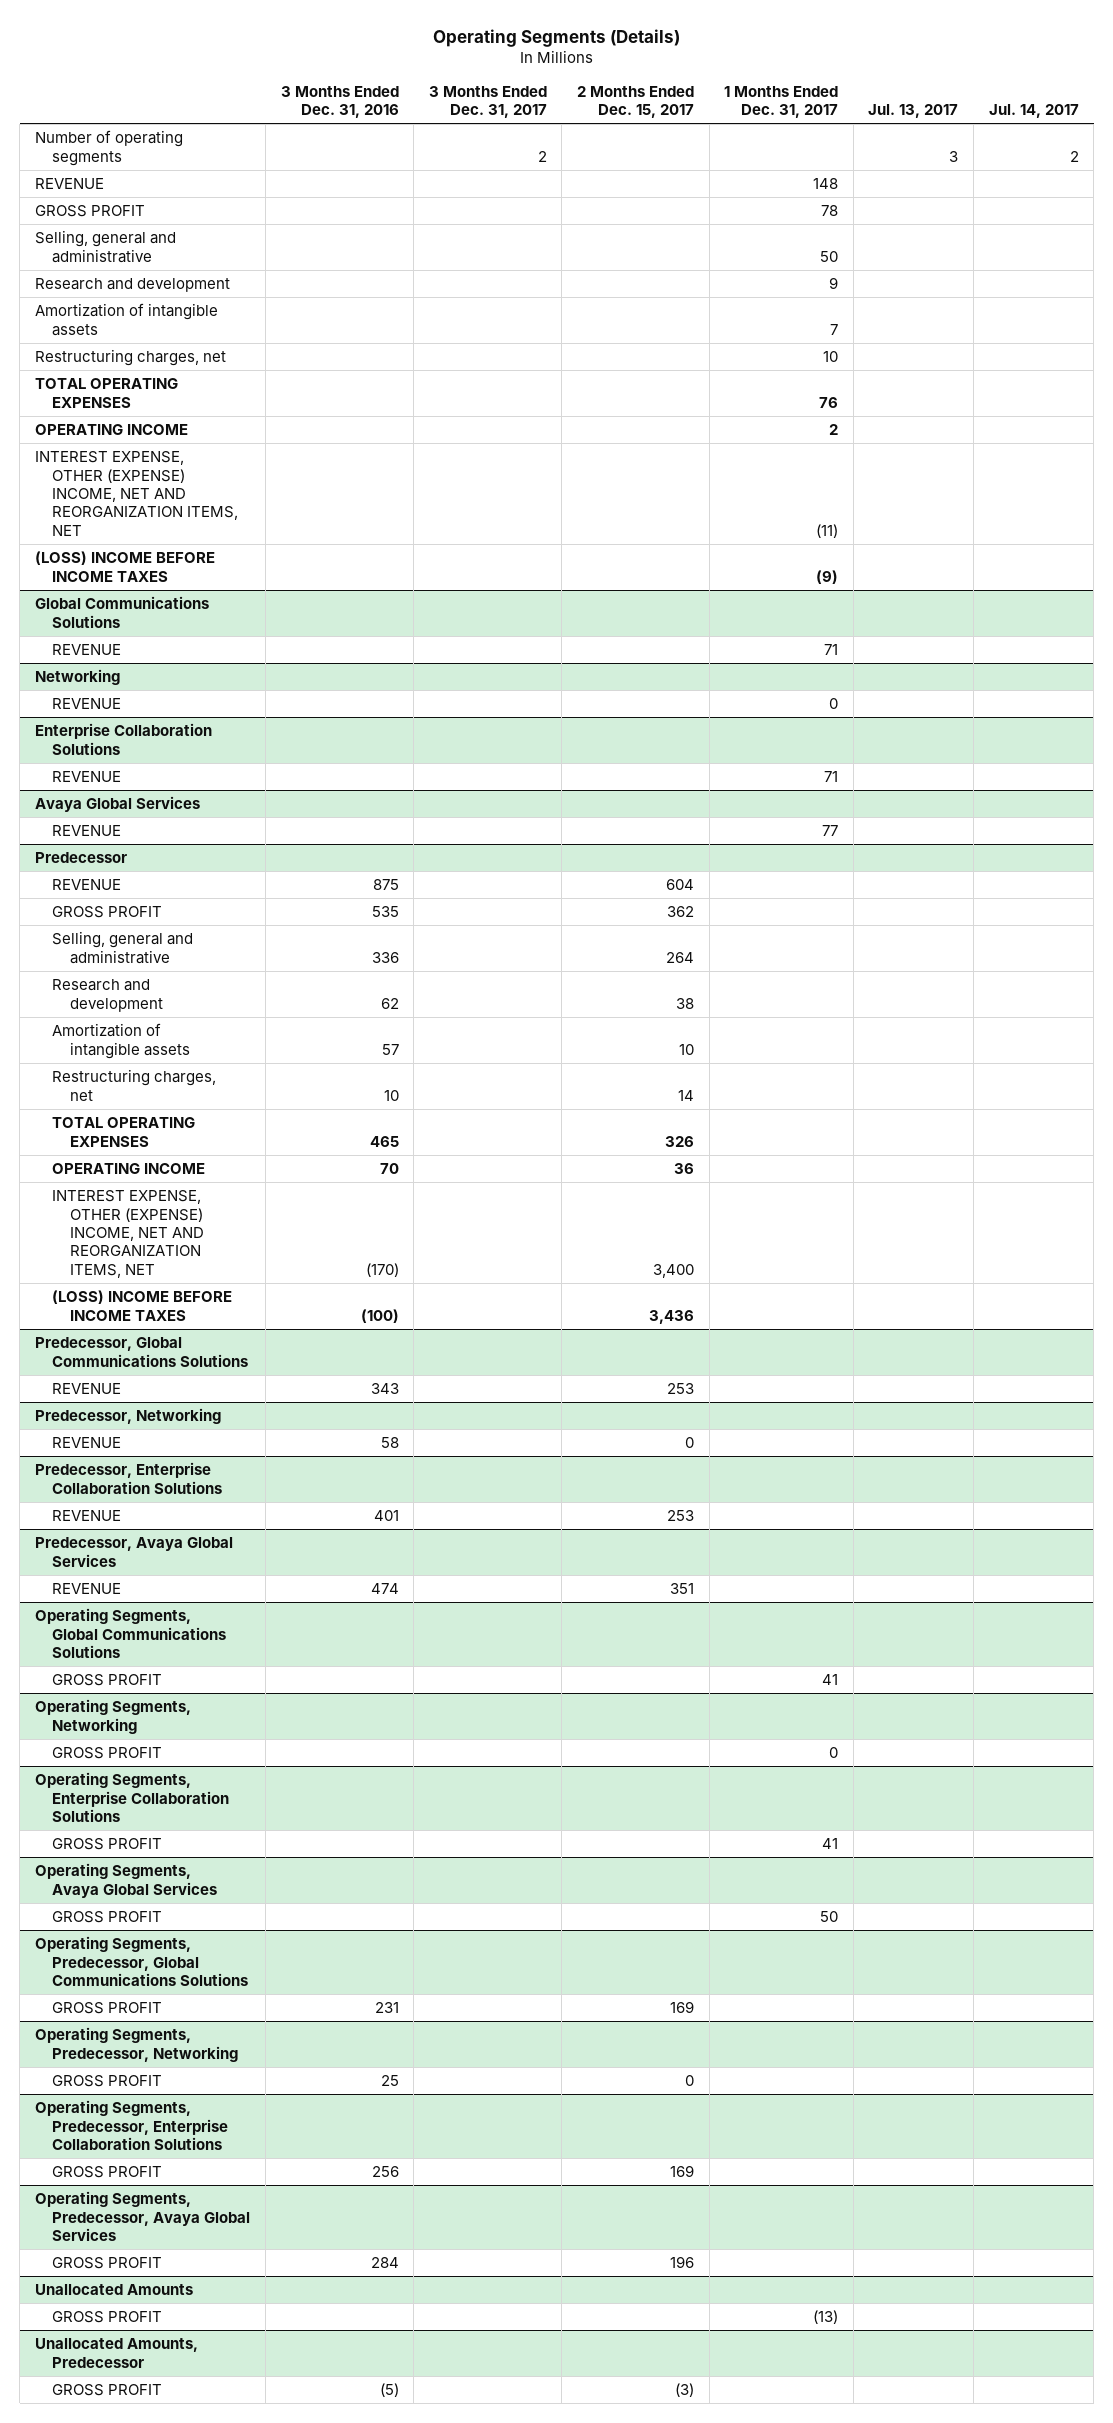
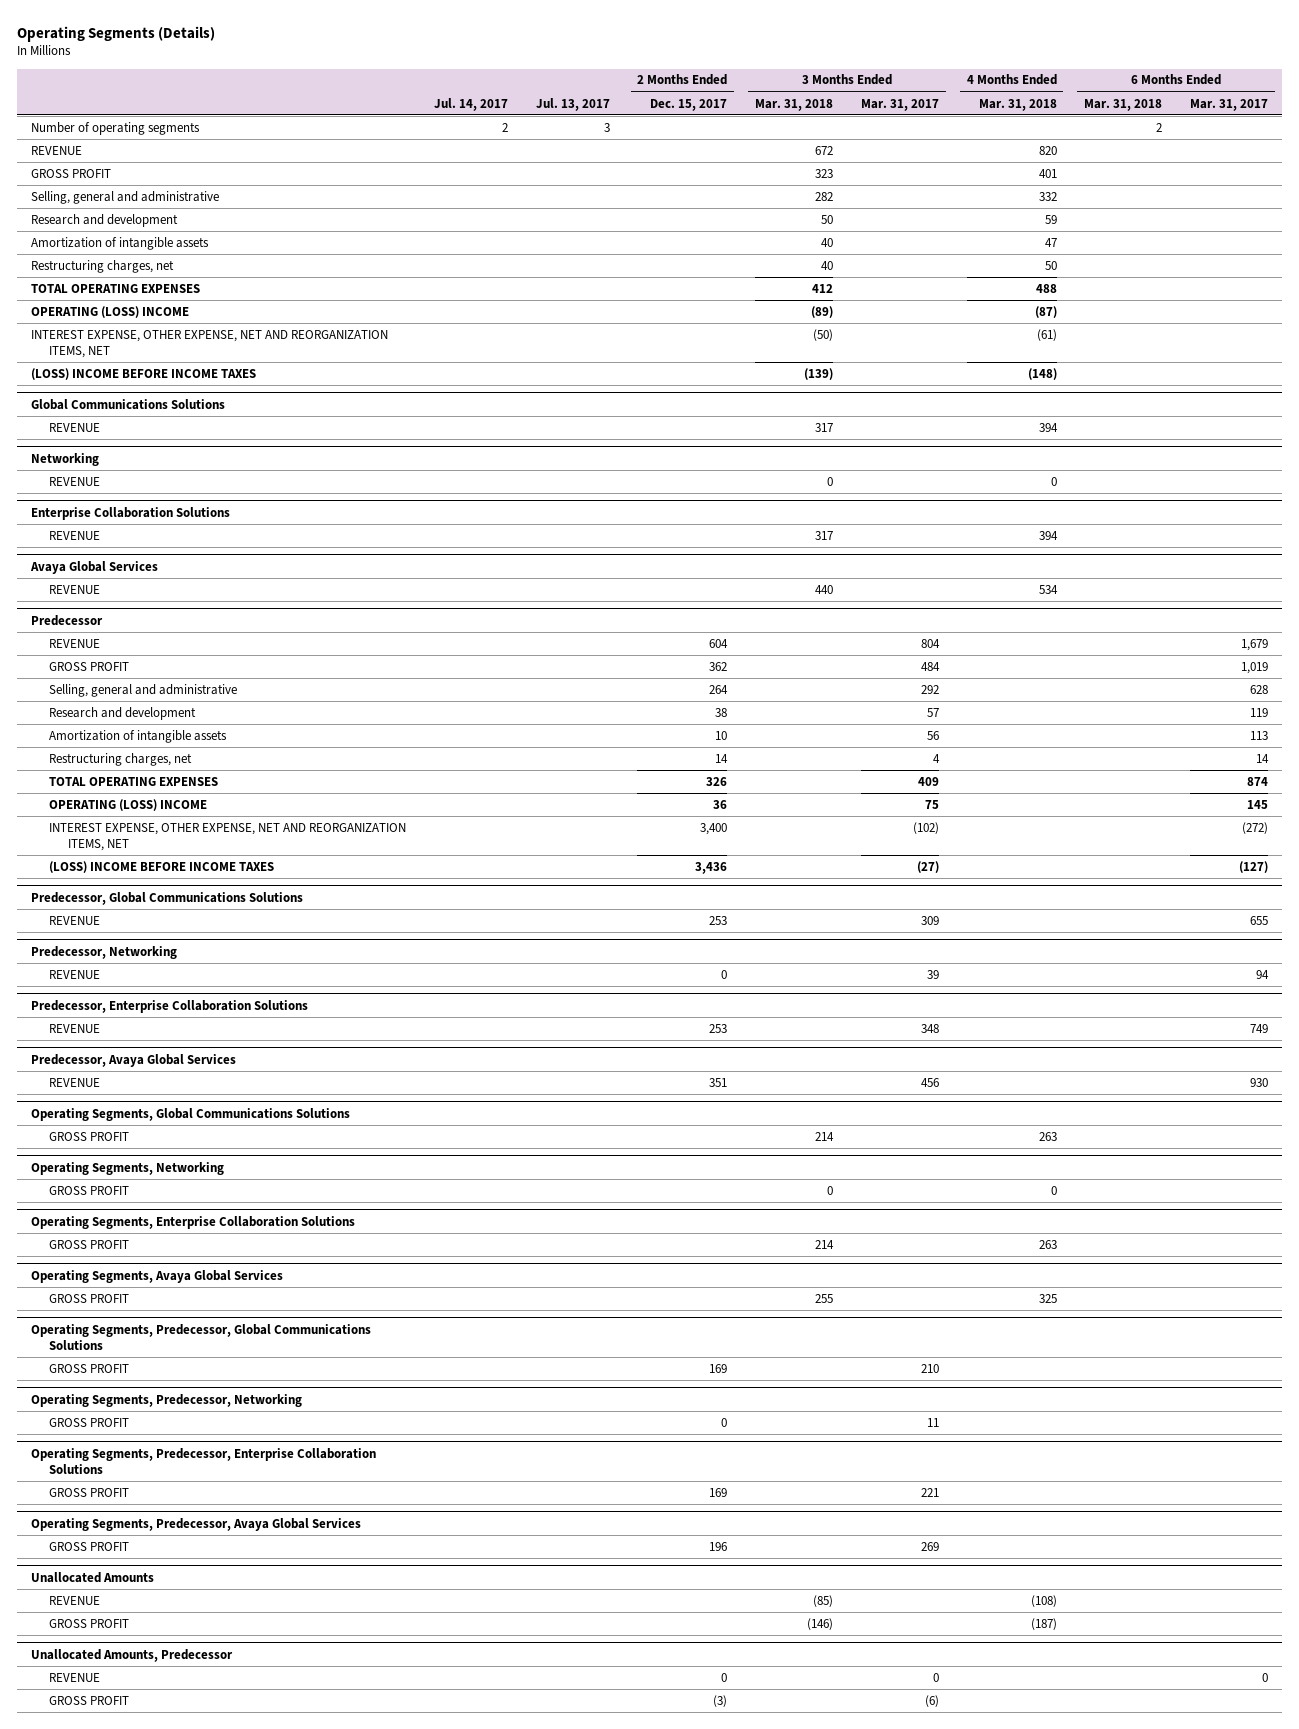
- | 3 Months Ended Dec. 31, 2016 | 3 Months Ended Dec. 31, 2017 | 2 Months Ended Dec. 15, 2017 | 1 Months Ended Dec. 31, 2017 | Jul. 13, 2017 | Jul. 14, 2017
+ | Jul. 14, 2017 | Jul. 13, 2017 | 2 Months Ended Dec. 15, 2017 | 3 Months Ended Mar. 31, 2018 | 3 Months Ended Mar. 31, 2017 | 4 Months Ended Mar. 31, 2018 | 6 Months Ended Mar. 31, 2018 | 6 Months Ended Mar. 31, 2017
- OPERATING INCOME | | | | 2 | |
- INTEREST EXPENSE, OTHER (EXPENSE) INCOME, NET AND REORGANIZATION ITEMS, NET | | | | (11) | |
+ OPERATING (LOSS) INCOME | | | | (89) | | (87) | |
+ INTEREST EXPENSE, OTHER EXPENSE, NET AND REORGANIZATION ITEMS, NET | | | | (50) | | (61) | |
@ Predecessor
- OPERATING INCOME | 70 | | 36 | | |
- INTEREST EXPENSE, OTHER (EXPENSE) INCOME, NET AND REORGANIZATION ITEMS, NET | (170) | | 3,400 | | |
+ OPERATING (LOSS) INCOME | | | 36 | | 75 | | | 145
+ INTEREST EXPENSE, OTHER EXPENSE, NET AND REORGANIZATION ITEMS, NET | | | 3,400 | | (102) | | | (272)
@ Unallocated Amounts
+ REVENUE | | | | (85) | | (108) | |
@ Unallocated Amounts, Predecessor
+ REVENUE | | | 0 | | 0 | | | 0

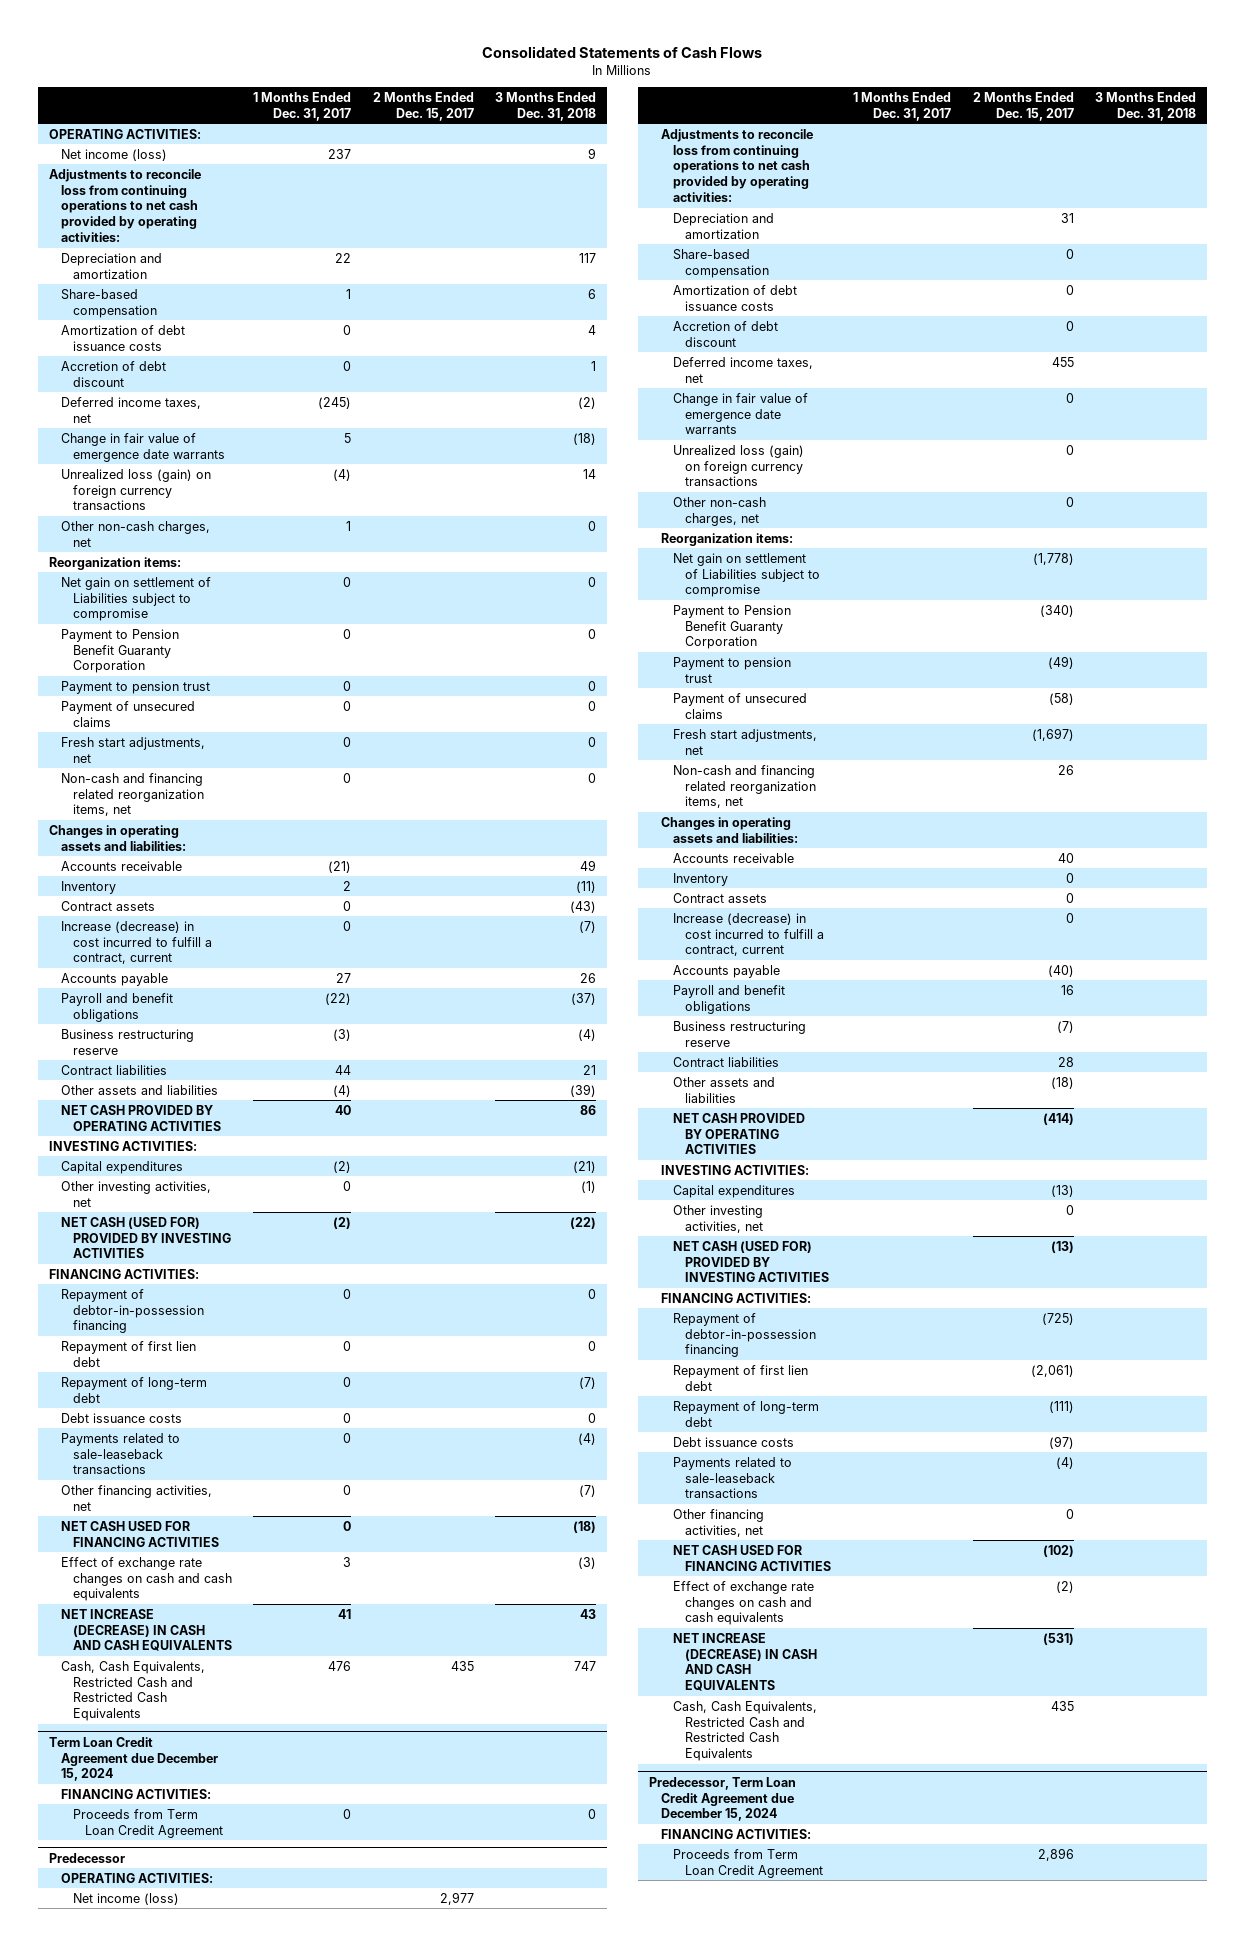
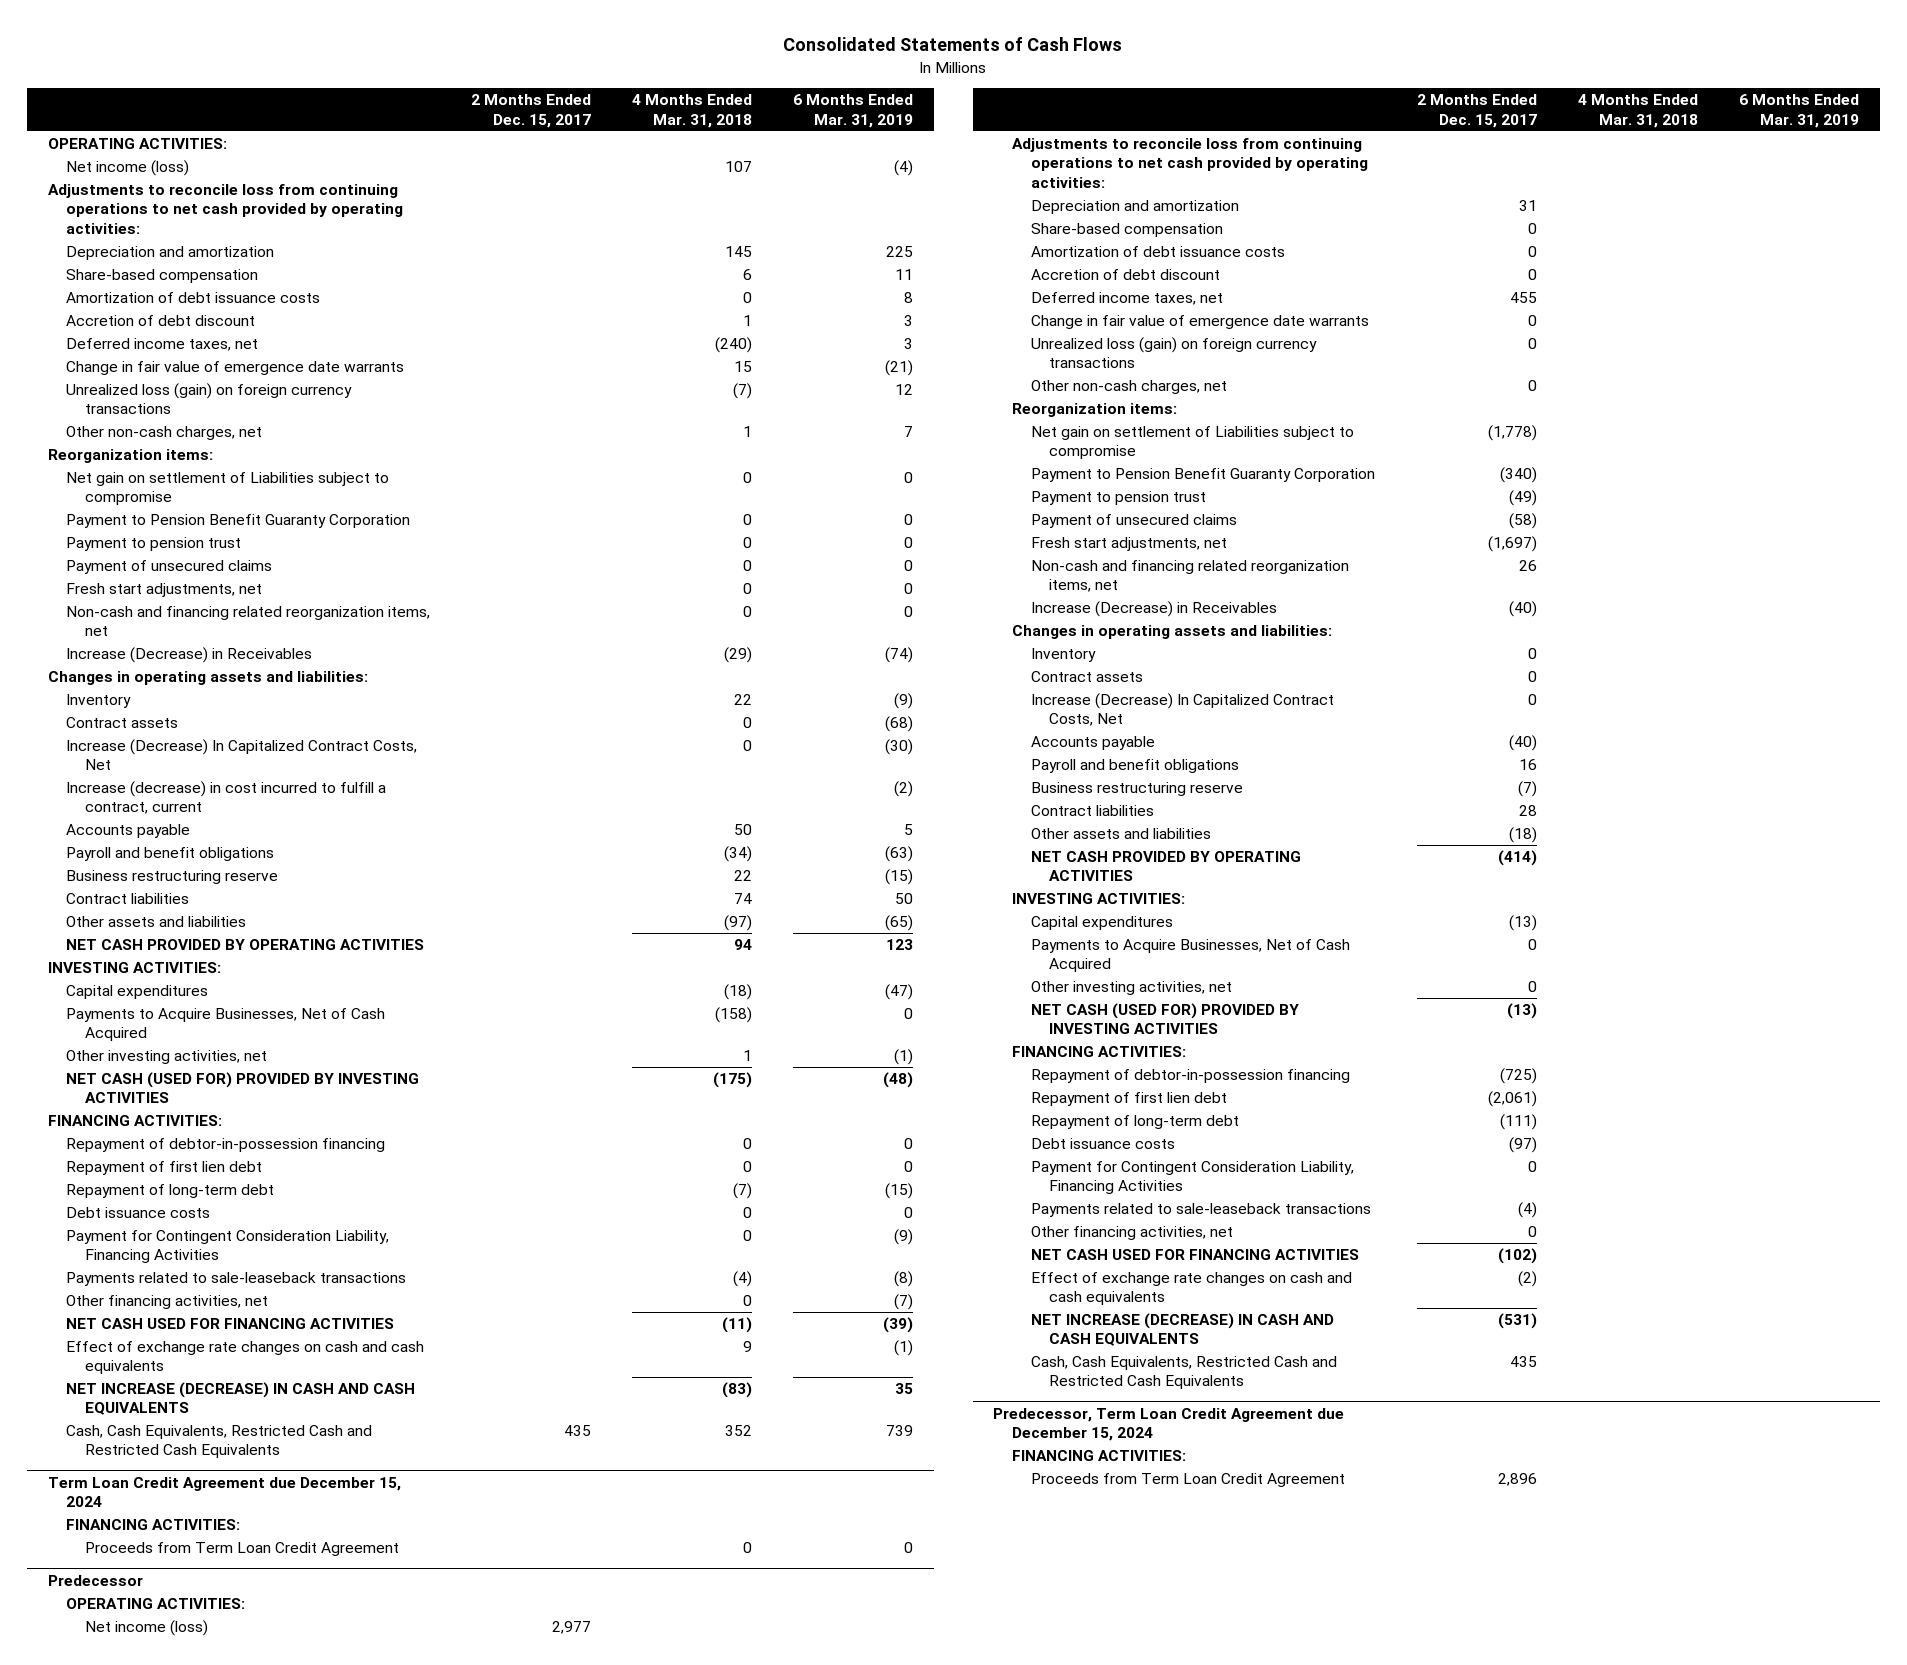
- | 1 Months Ended Dec. 31, 2017 | 2 Months Ended Dec. 15, 2017 | 3 Months Ended Dec. 31, 2018
+ | 2 Months Ended Dec. 15, 2017 | 4 Months Ended Mar. 31, 2018 | 6 Months Ended Mar. 31, 2019
+ Increase (Decrease) in Receivables | | (29) | (74)
- Accounts receivable | (21) | | 49
+ Increase (Decrease) In Capitalized Contract Costs, Net | | 0 | (30)
+ Payments to Acquire Businesses, Net of Cash Acquired | | (158) | 0
+ Payment for Contingent Consideration Liability, Financing Activities | | 0 | (9)
@ Predecessor
+ Increase (Decrease) in Receivables | (40) | |
- Accounts receivable | | 40 |
- Increase (decrease) in cost incurred to fulfill a contract, current | | 0 |
+ Increase (Decrease) In Capitalized Contract Costs, Net | 0 | |
+ Payments to Acquire Businesses, Net of Cash Acquired | 0 | |
+ Payment for Contingent Consideration Liability, Financing Activities | 0 | |

